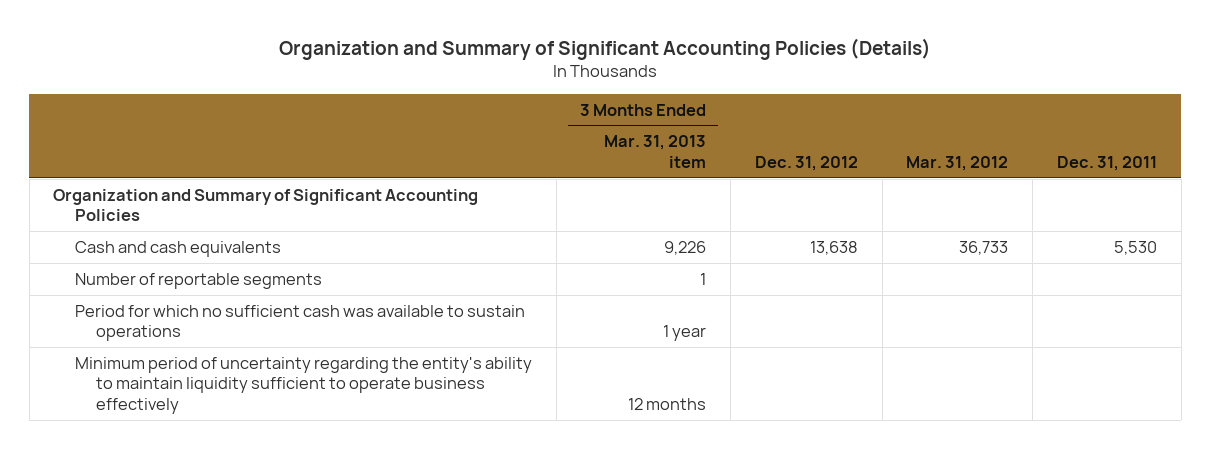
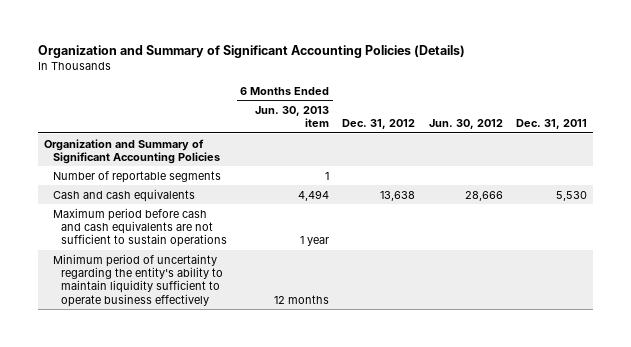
- | 3 Months Ended Mar. 31, 2013 item | Dec. 31, 2012 | Mar. 31, 2012 | Dec. 31, 2011
+ | 6 Months Ended Jun. 30, 2013 item | Dec. 31, 2012 | Jun. 30, 2012 | Dec. 31, 2011
- Period for which no sufficient cash was available to sustain operations | 1 year | | |
moved down: Cash and cash equivalents | 4,494 | 13,638 | 28,666 | 5,530
+ Maximum period before cash and cash equivalents are not sufficient to sustain operations | 1 year | | |

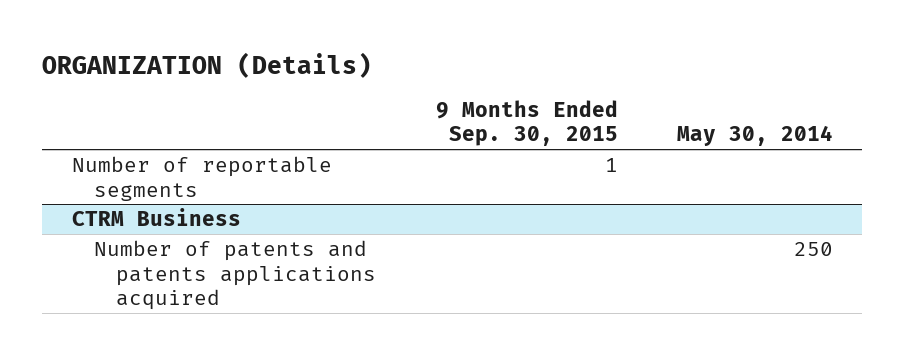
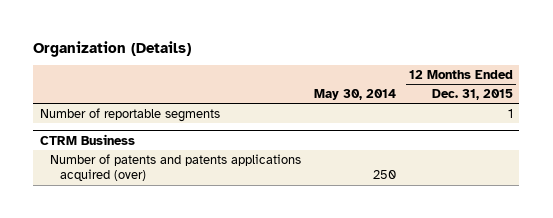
- ORGANIZATION (Details)
+ Organization (Details)
- | 9 Months Ended Sep. 30, 2015 | May 30, 2014
+ | May 30, 2014 | 12 Months Ended Dec. 31, 2015
@ CTRM Business
- Number of patents and patents applications acquired | | 250
+ Number of patents and patents applications acquired (over) | 250 |

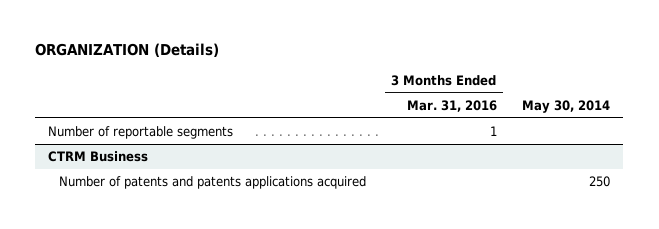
- Organization (Details)
+ ORGANIZATION (Details)
- | May 30, 2014 | 12 Months Ended Dec. 31, 2015
+ | 3 Months Ended Mar. 31, 2016 | May 30, 2014
@ CTRM Business
- Number of patents and patents applications acquired (over) | 250 |
+ Number of patents and patents applications acquired | | 250

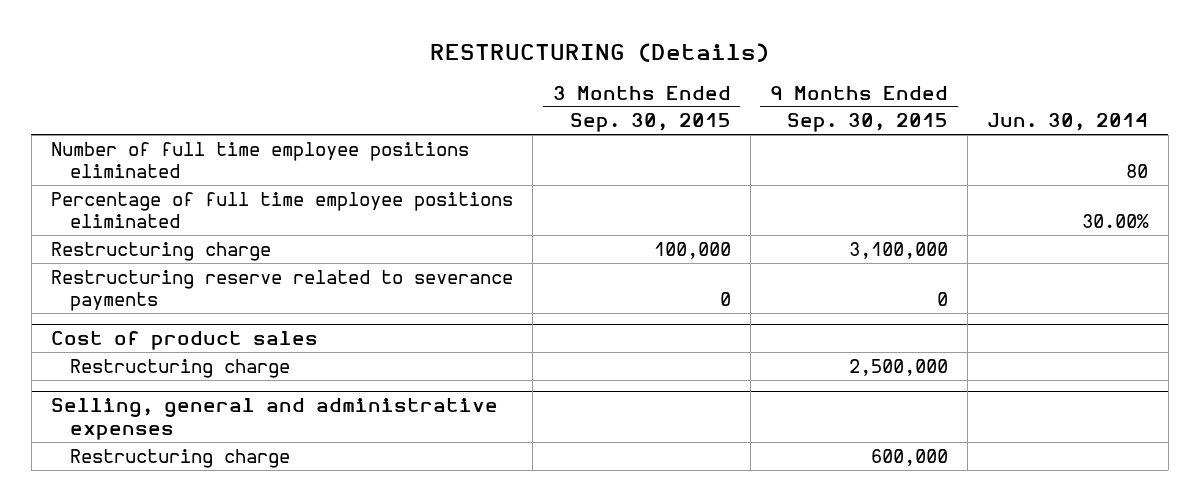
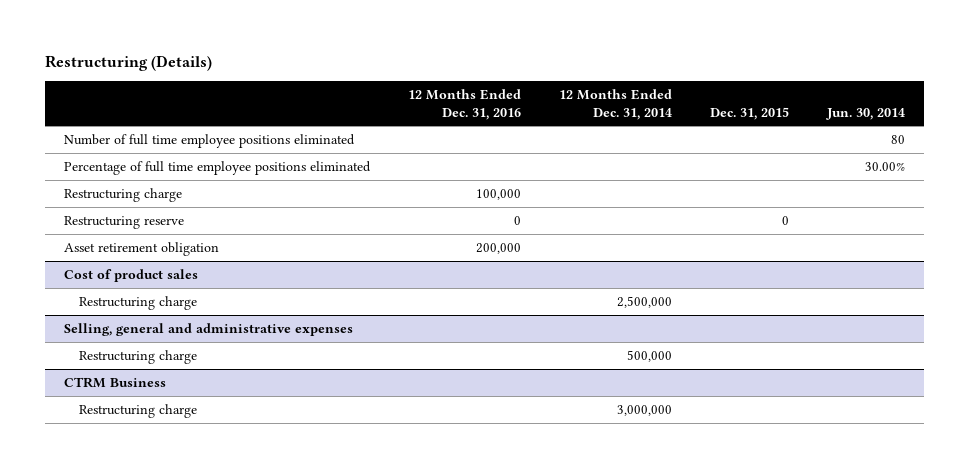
- RESTRUCTURING (Details)
+ Restructuring (Details)
- | 3 Months Ended Sep. 30, 2015 | 9 Months Ended Sep. 30, 2015 | Jun. 30, 2014
+ | 12 Months Ended Dec. 31, 2016 | 12 Months Ended Dec. 31, 2014 | Dec. 31, 2015 | Jun. 30, 2014
- Restructuring reserve related to severance payments | 0 | 0 |
+ Restructuring reserve | 0 | | 0 |
+ Asset retirement obligation | 200,000 | | |
+ CTRM Business
+ Restructuring charge | | 3,000,000 | |

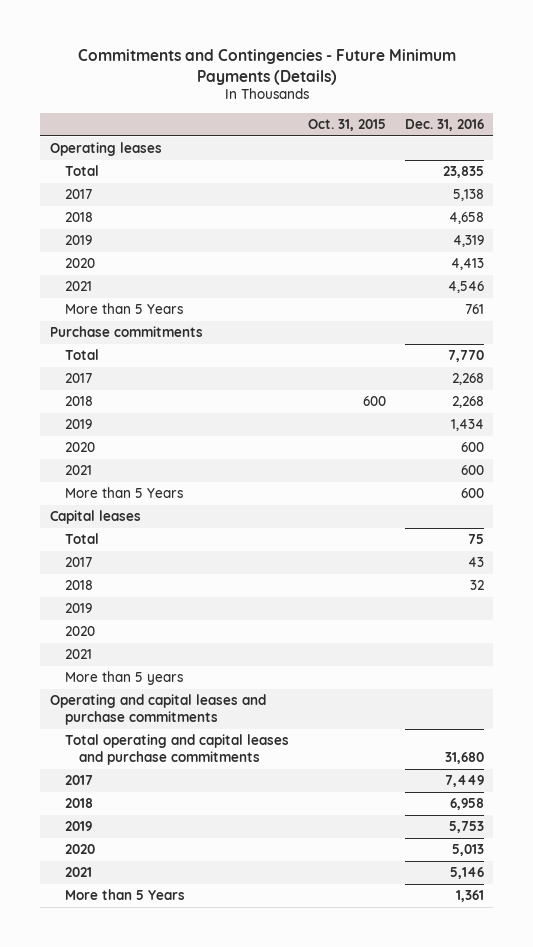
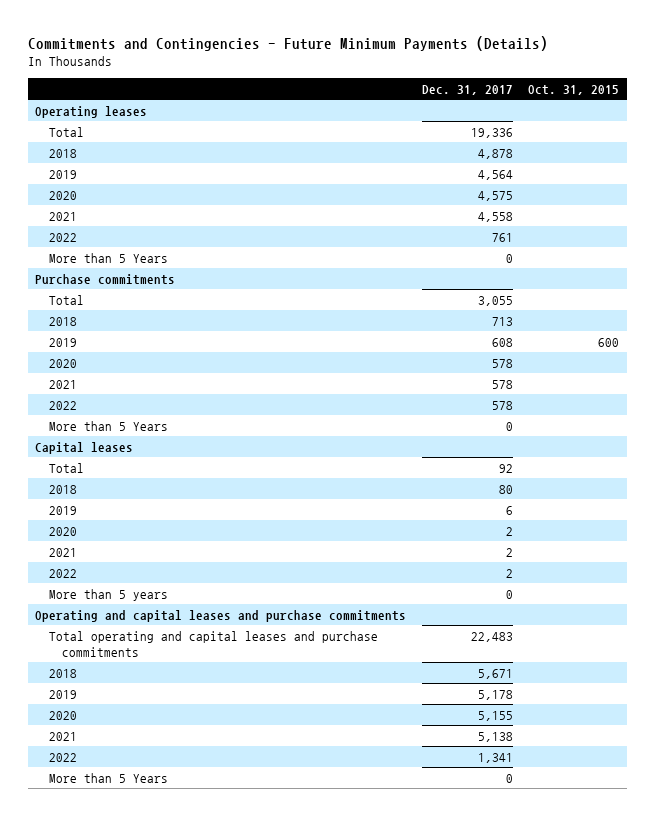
- | Oct. 31, 2015 | Dec. 31, 2016
+ | Dec. 31, 2017 | Oct. 31, 2015
- 2017 | | 5,138
+ 2022 | 761 |
- 2017 | | 2,268
- 2018 | 600 | 2,268
- 2019 | | 1,434
+ 2018 | 713 |
+ 2019 | 608 | 600
+ 2022 | 578 |
- 2017 | | 43
+ 2022 | 2 |
- 2017 | | 7,449
+ 2022 | 1,341 |

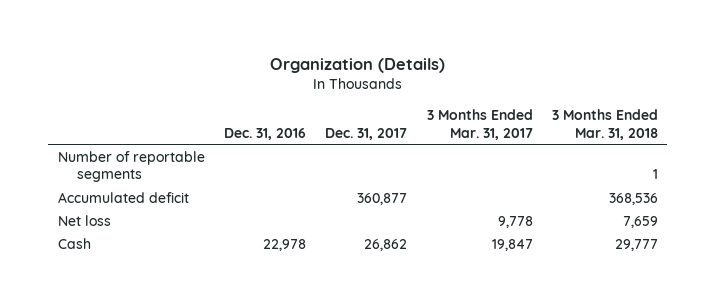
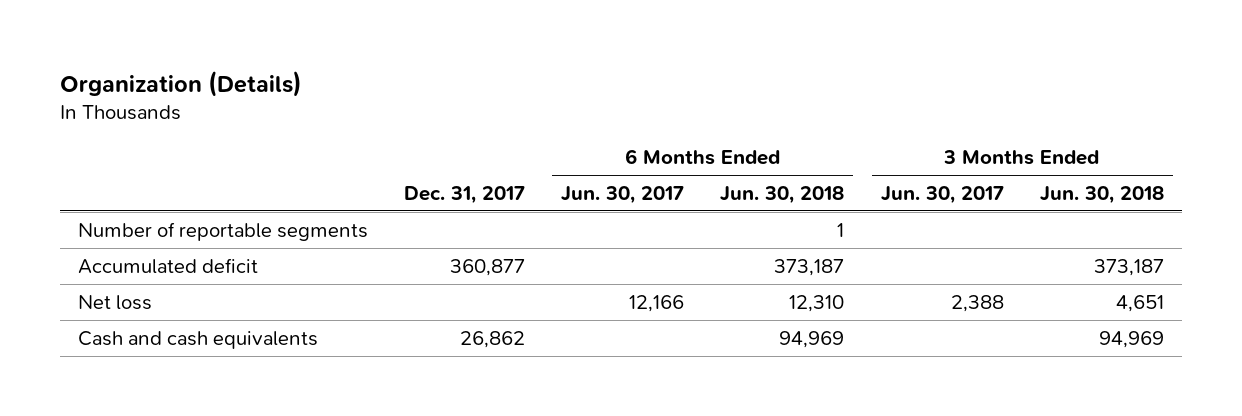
- | Dec. 31, 2016 | Dec. 31, 2017 | 3 Months Ended Mar. 31, 2017 | 3 Months Ended Mar. 31, 2018
+ | Dec. 31, 2017 | 6 Months Ended Jun. 30, 2017 | 6 Months Ended Jun. 30, 2018 | 3 Months Ended Jun. 30, 2017 | 3 Months Ended Jun. 30, 2018
- Cash | 22,978 | 26,862 | 19,847 | 29,777
+ Cash and cash equivalents | 26,862 | | 94,969 | | 94,969

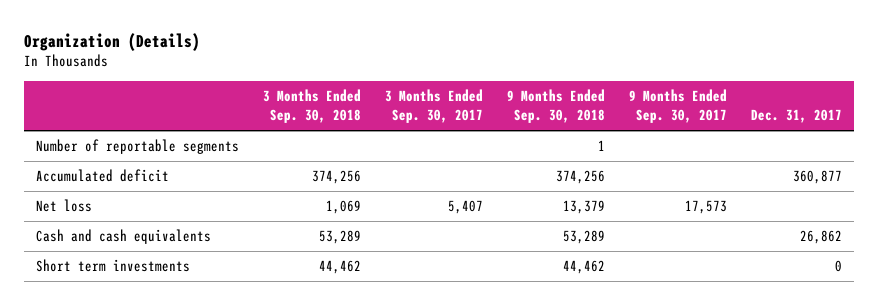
- | Dec. 31, 2017 | 6 Months Ended Jun. 30, 2017 | 6 Months Ended Jun. 30, 2018 | 3 Months Ended Jun. 30, 2017 | 3 Months Ended Jun. 30, 2018
+ | 3 Months Ended Sep. 30, 2018 | 3 Months Ended Sep. 30, 2017 | 9 Months Ended Sep. 30, 2018 | 9 Months Ended Sep. 30, 2017 | Dec. 31, 2017
+ Short term investments | 44,462 | | 44,462 | | 0

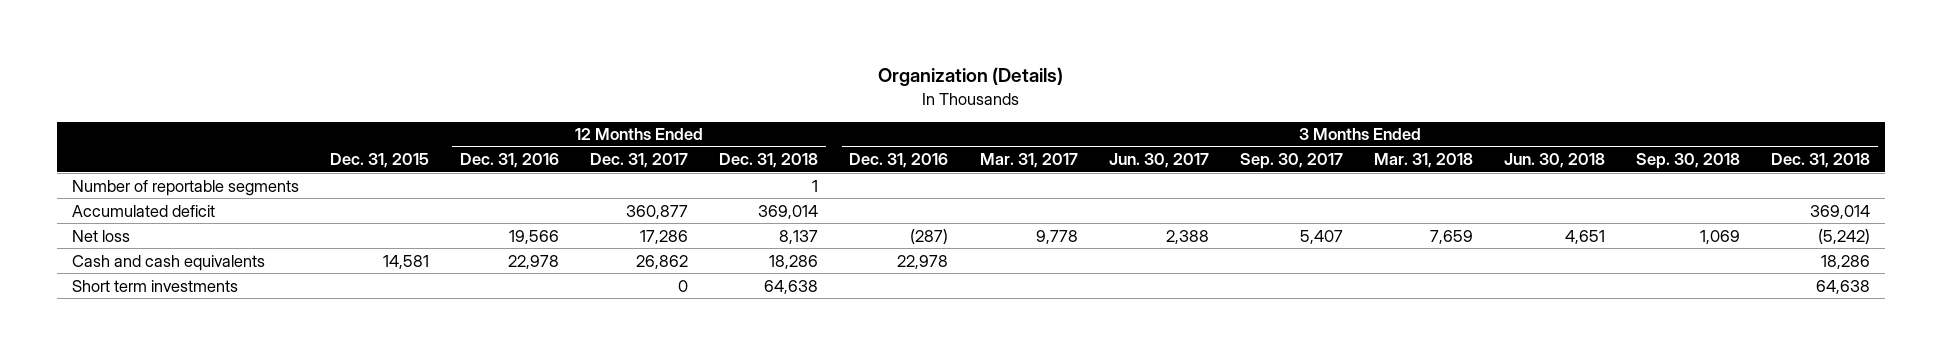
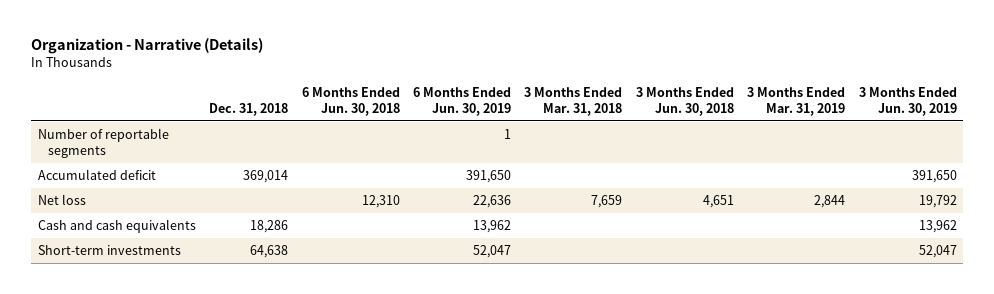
- Organization (Details)
+ Organization - Narrative (Details)
- | Dec. 31, 2015 | 12 Months Ended Dec. 31, 2016 | 12 Months Ended Dec. 31, 2017 | 12 Months Ended Dec. 31, 2018 | 3 Months Ended Dec. 31, 2016 | 3 Months Ended Mar. 31, 2017 | 3 Months Ended Jun. 30, 2017 | 3 Months Ended Sep. 30, 2017 | 3 Months Ended Mar. 31, 2018 | 3 Months Ended Jun. 30, 2018 | 3 Months Ended Sep. 30, 2018 | 3 Months Ended Dec. 31, 2018
+ | Dec. 31, 2018 | 6 Months Ended Jun. 30, 2018 | 6 Months Ended Jun. 30, 2019 | 3 Months Ended Mar. 31, 2018 | 3 Months Ended Jun. 30, 2018 | 3 Months Ended Mar. 31, 2019 | 3 Months Ended Jun. 30, 2019
- Short term investments | | | 0 | 64,638 | | | | | | | | 64,638
+ Short-term investments | 64,638 | | 52,047 | | | | 52,047

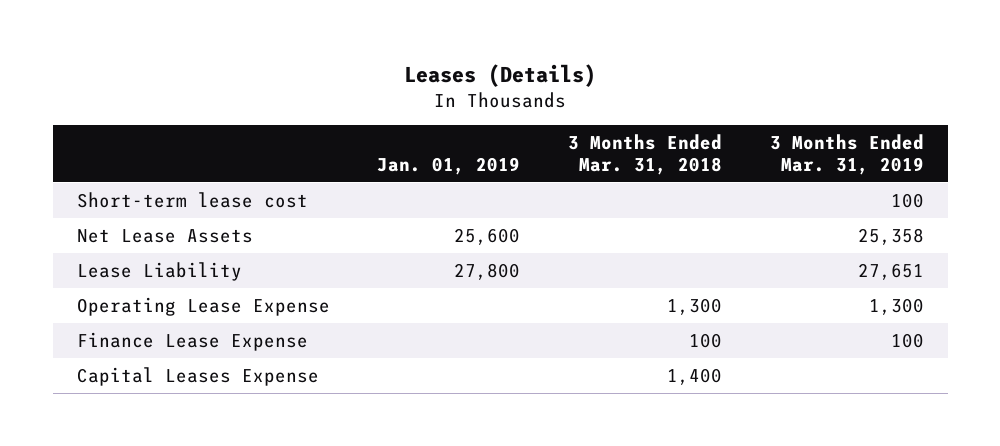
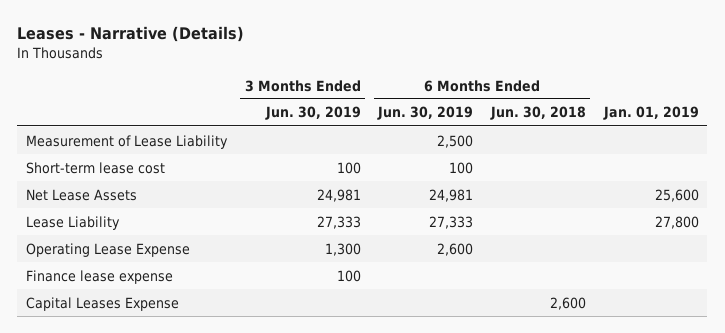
- Leases (Details)
+ Leases - Narrative (Details)
- | Jan. 01, 2019 | 3 Months Ended Mar. 31, 2018 | 3 Months Ended Mar. 31, 2019
+ | 3 Months Ended Jun. 30, 2019 | 6 Months Ended Jun. 30, 2019 | 6 Months Ended Jun. 30, 2018 | Jan. 01, 2019
+ Measurement of Lease Liability | | 2,500 | |
- Finance Lease Expense | | 100 | 100
+ Finance lease expense | 100 | | |

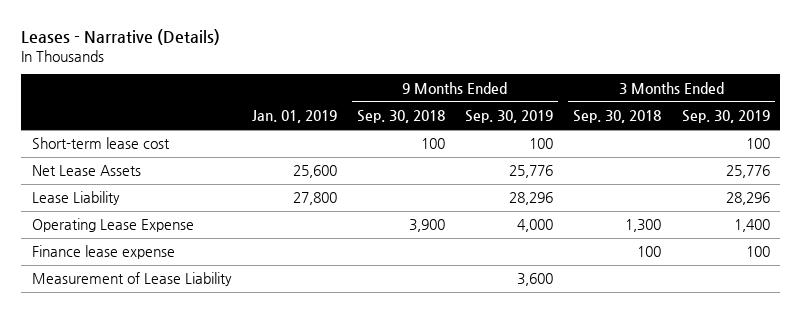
- | 3 Months Ended Jun. 30, 2019 | 6 Months Ended Jun. 30, 2019 | 6 Months Ended Jun. 30, 2018 | Jan. 01, 2019
+ | Jan. 01, 2019 | 9 Months Ended Sep. 30, 2018 | 9 Months Ended Sep. 30, 2019 | 3 Months Ended Sep. 30, 2018 | 3 Months Ended Sep. 30, 2019
- Capital Leases Expense | | | 2,600 |
moved down: Measurement of Lease Liability | | | 3,600 | |

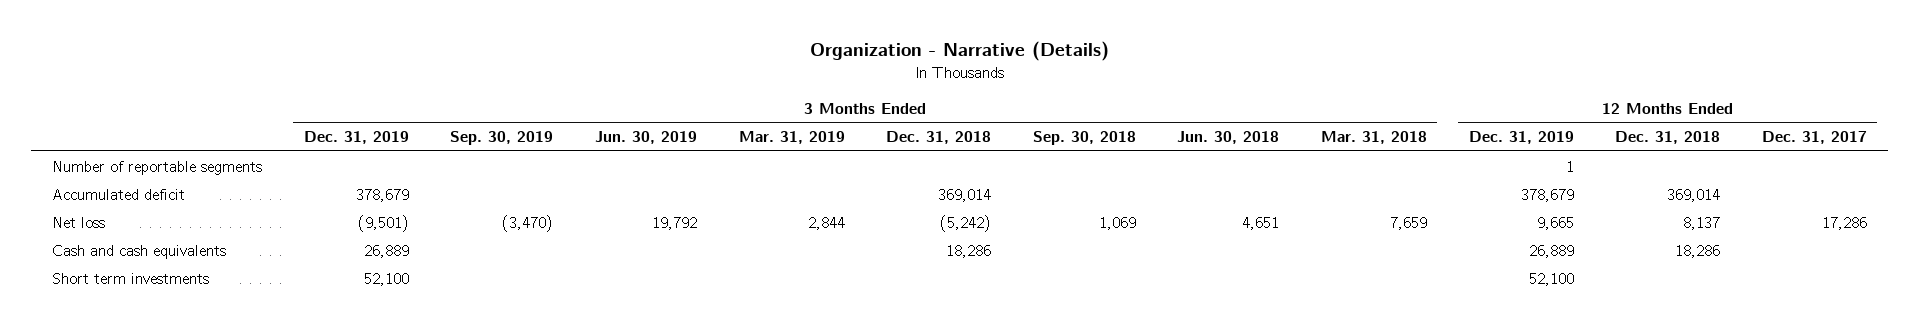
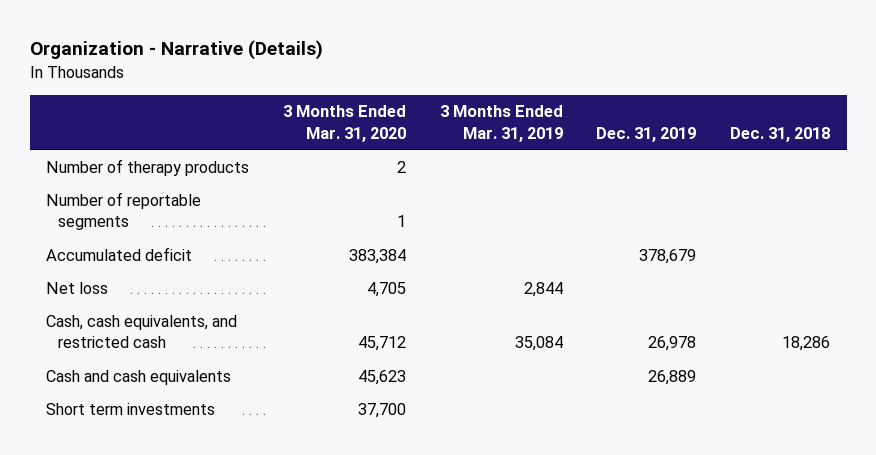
- | 3 Months Ended Dec. 31, 2019 | 3 Months Ended Sep. 30, 2019 | 3 Months Ended Jun. 30, 2019 | 3 Months Ended Mar. 31, 2019 | 3 Months Ended Dec. 31, 2018 | 3 Months Ended Sep. 30, 2018 | 3 Months Ended Jun. 30, 2018 | 3 Months Ended Mar. 31, 2018 | 12 Months Ended Dec. 31, 2019 | 12 Months Ended Dec. 31, 2018 | 12 Months Ended Dec. 31, 2017
+ | 3 Months Ended Mar. 31, 2020 | 3 Months Ended Mar. 31, 2019 | Dec. 31, 2019 | Dec. 31, 2018
+ Number of therapy products | 2 | | |
+ Cash, cash equivalents, and restricted cash | 45,712 | 35,084 | 26,978 | 18,286

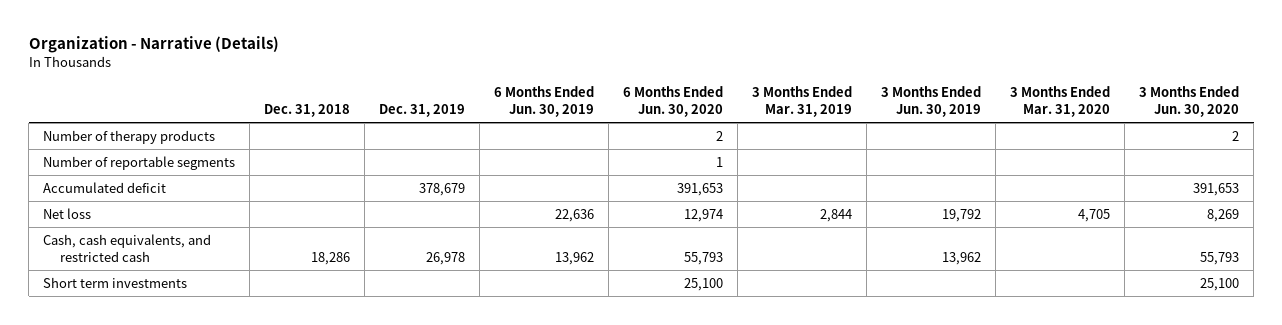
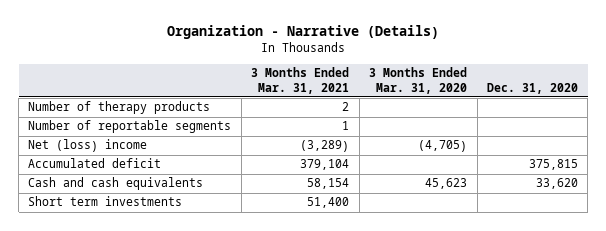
- | Dec. 31, 2018 | Dec. 31, 2019 | 6 Months Ended Jun. 30, 2019 | 6 Months Ended Jun. 30, 2020 | 3 Months Ended Mar. 31, 2019 | 3 Months Ended Jun. 30, 2019 | 3 Months Ended Mar. 31, 2020 | 3 Months Ended Jun. 30, 2020
+ | 3 Months Ended Mar. 31, 2021 | 3 Months Ended Mar. 31, 2020 | Dec. 31, 2020
+ Net (loss) income | (3,289) | (4,705) |
- Net loss | | | 22,636 | 12,974 | 2,844 | 19,792 | 4,705 | 8,269
- Cash, cash equivalents, and restricted cash | 18,286 | 26,978 | 13,962 | 55,793 | | 13,962 | | 55,793
+ Cash and cash equivalents | 58,154 | 45,623 | 33,620

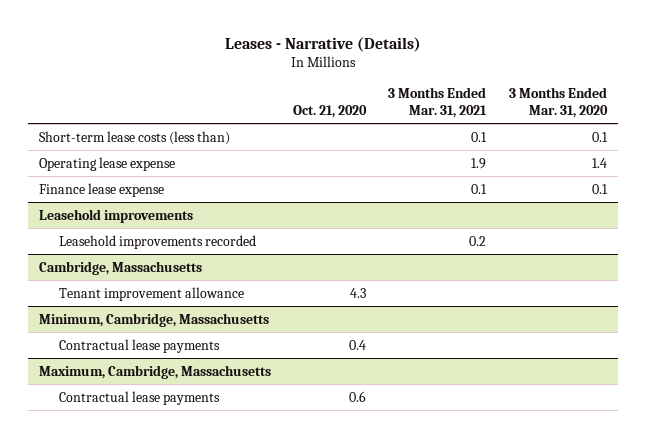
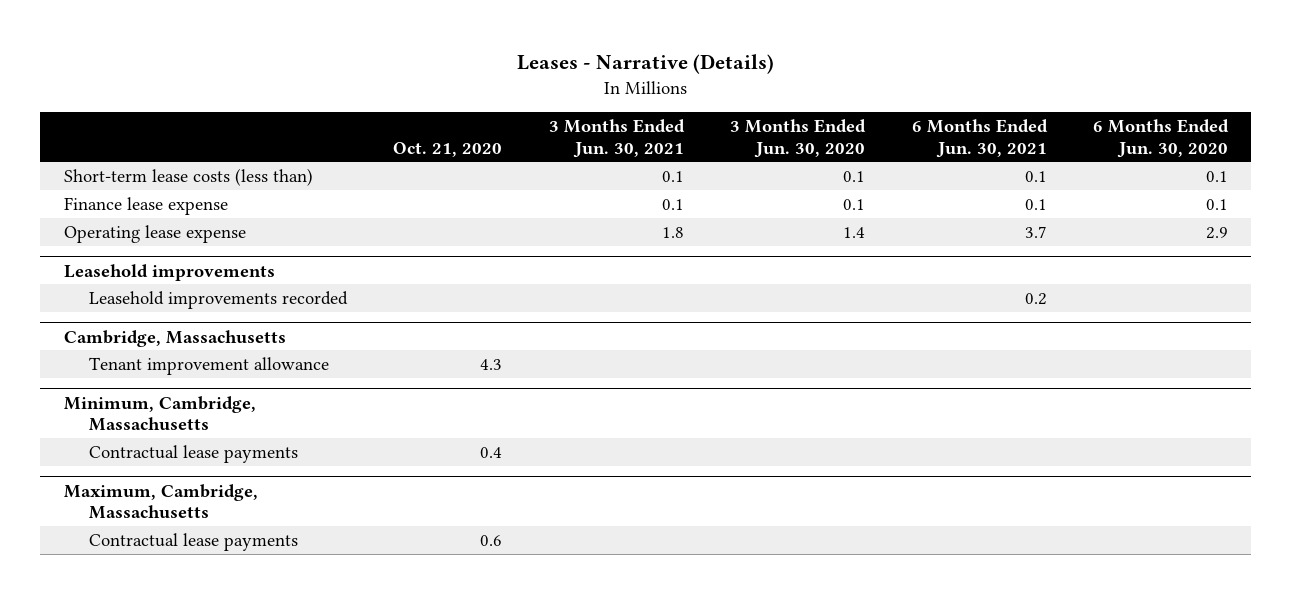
- | Oct. 21, 2020 | 3 Months Ended Mar. 31, 2021 | 3 Months Ended Mar. 31, 2020
+ | Oct. 21, 2020 | 3 Months Ended Jun. 30, 2021 | 3 Months Ended Jun. 30, 2020 | 6 Months Ended Jun. 30, 2021 | 6 Months Ended Jun. 30, 2020
moved down: Operating lease expense | | 1.8 | 1.4 | 3.7 | 2.9

